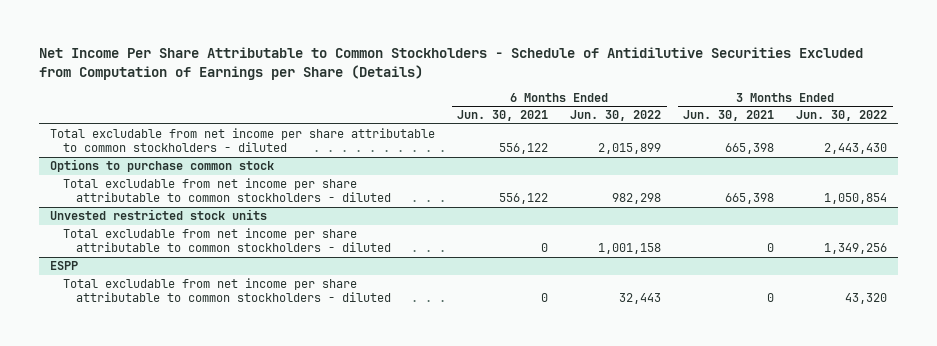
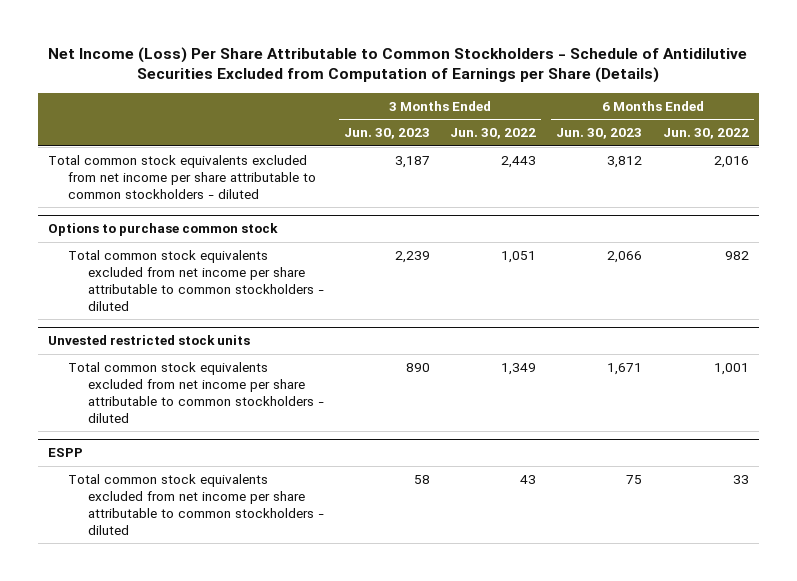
- Net Income Per Share Attributable to Common Stockholders - Schedule of Antidilutive Securities Excluded from Computation of Earnings per Share (Details)
+ Net Income (Loss) Per Share Attributable to Common Stockholders - Schedule of Antidilutive Securities Excluded from Computation of Earnings per Share (Details)
- | 6 Months Ended Jun. 30, 2021 | 6 Months Ended Jun. 30, 2022 | 3 Months Ended Jun. 30, 2021 | 3 Months Ended Jun. 30, 2022
+ | 3 Months Ended Jun. 30, 2023 | 3 Months Ended Jun. 30, 2022 | 6 Months Ended Jun. 30, 2023 | 6 Months Ended Jun. 30, 2022
- Total excludable from net income per share attributable to common stockholders - diluted | 556,122 | 2,015,899 | 665,398 | 2,443,430
+ Total common stock equivalents excluded from net income per share attributable to common stockholders - diluted | 3,187 | 2,443 | 3,812 | 2,016
@ Options to purchase common stock
- Total excludable from net income per share attributable to common stockholders - diluted | 556,122 | 982,298 | 665,398 | 1,050,854
+ Total common stock equivalents excluded from net income per share attributable to common stockholders - diluted | 2,239 | 1,051 | 2,066 | 982
@ Unvested restricted stock units
- Total excludable from net income per share attributable to common stockholders - diluted | 0 | 1,001,158 | 0 | 1,349,256
+ Total common stock equivalents excluded from net income per share attributable to common stockholders - diluted | 890 | 1,349 | 1,671 | 1,001
@ ESPP
- Total excludable from net income per share attributable to common stockholders - diluted | 0 | 32,443 | 0 | 43,320
+ Total common stock equivalents excluded from net income per share attributable to common stockholders - diluted | 58 | 43 | 75 | 33

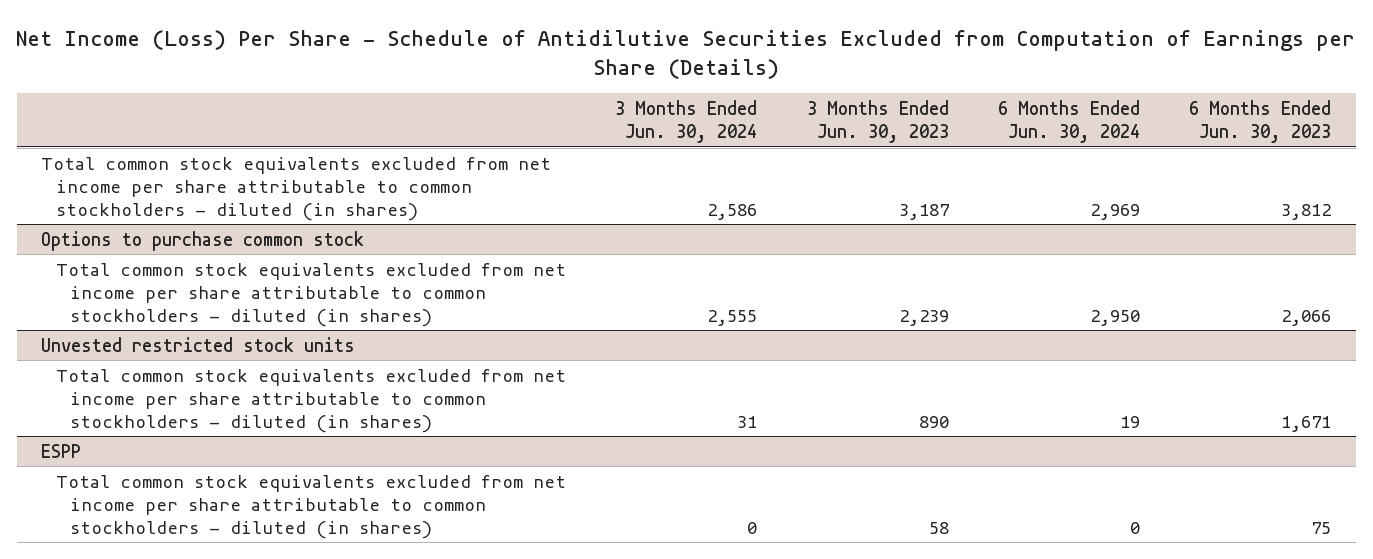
- Net Income (Loss) Per Share Attributable to Common Stockholders - Schedule of Antidilutive Securities Excluded from Computation of Earnings per Share (Details)
+ Net Income (Loss) Per Share - Schedule of Antidilutive Securities Excluded from Computation of Earnings per Share (Details)
- | 3 Months Ended Jun. 30, 2023 | 3 Months Ended Jun. 30, 2022 | 6 Months Ended Jun. 30, 2023 | 6 Months Ended Jun. 30, 2022
+ | 3 Months Ended Jun. 30, 2024 | 3 Months Ended Jun. 30, 2023 | 6 Months Ended Jun. 30, 2024 | 6 Months Ended Jun. 30, 2023
- Total common stock equivalents excluded from net income per share attributable to common stockholders - diluted | 3,187 | 2,443 | 3,812 | 2,016
+ Total common stock equivalents excluded from net income per share attributable to common stockholders - diluted (in shares) | 2,586 | 3,187 | 2,969 | 3,812
@ Options to purchase common stock
- Total common stock equivalents excluded from net income per share attributable to common stockholders - diluted | 2,239 | 1,051 | 2,066 | 982
+ Total common stock equivalents excluded from net income per share attributable to common stockholders - diluted (in shares) | 2,555 | 2,239 | 2,950 | 2,066
@ Unvested restricted stock units
- Total common stock equivalents excluded from net income per share attributable to common stockholders - diluted | 890 | 1,349 | 1,671 | 1,001
+ Total common stock equivalents excluded from net income per share attributable to common stockholders - diluted (in shares) | 31 | 890 | 19 | 1,671
@ ESPP
- Total common stock equivalents excluded from net income per share attributable to common stockholders - diluted | 58 | 43 | 75 | 33
+ Total common stock equivalents excluded from net income per share attributable to common stockholders - diluted (in shares) | 0 | 58 | 0 | 75

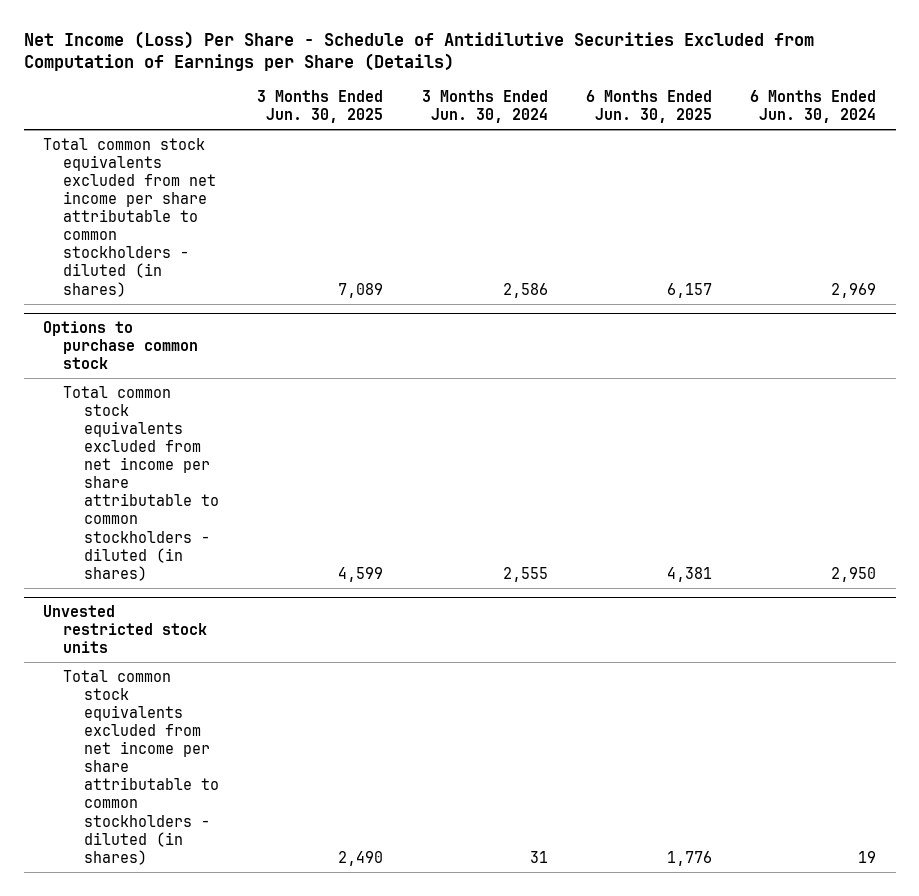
- | 3 Months Ended Jun. 30, 2024 | 3 Months Ended Jun. 30, 2023 | 6 Months Ended Jun. 30, 2024 | 6 Months Ended Jun. 30, 2023
+ | 3 Months Ended Jun. 30, 2025 | 3 Months Ended Jun. 30, 2024 | 6 Months Ended Jun. 30, 2025 | 6 Months Ended Jun. 30, 2024
- ESPP
- Total common stock equivalents excluded from net income per share attributable to common stockholders - diluted (in shares) | 0 | 58 | 0 | 75

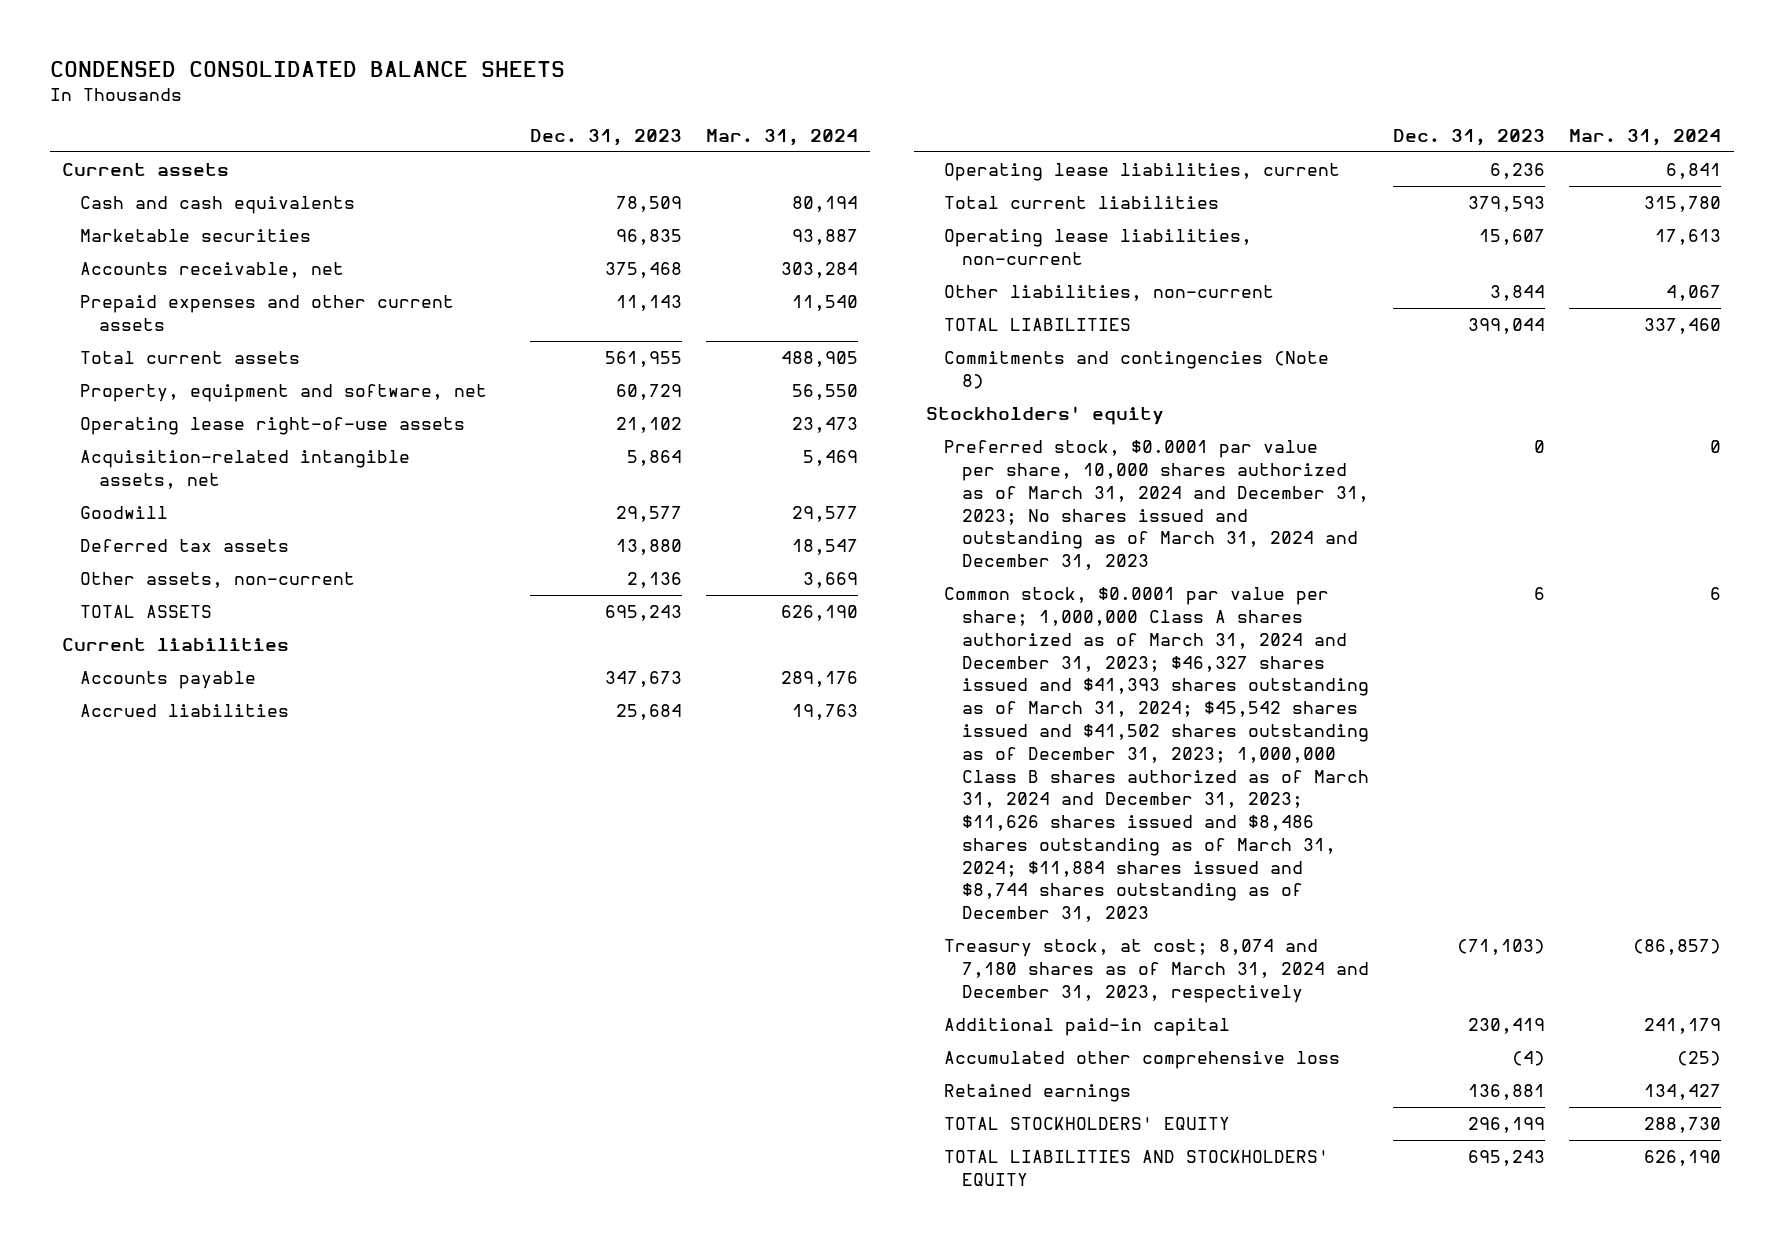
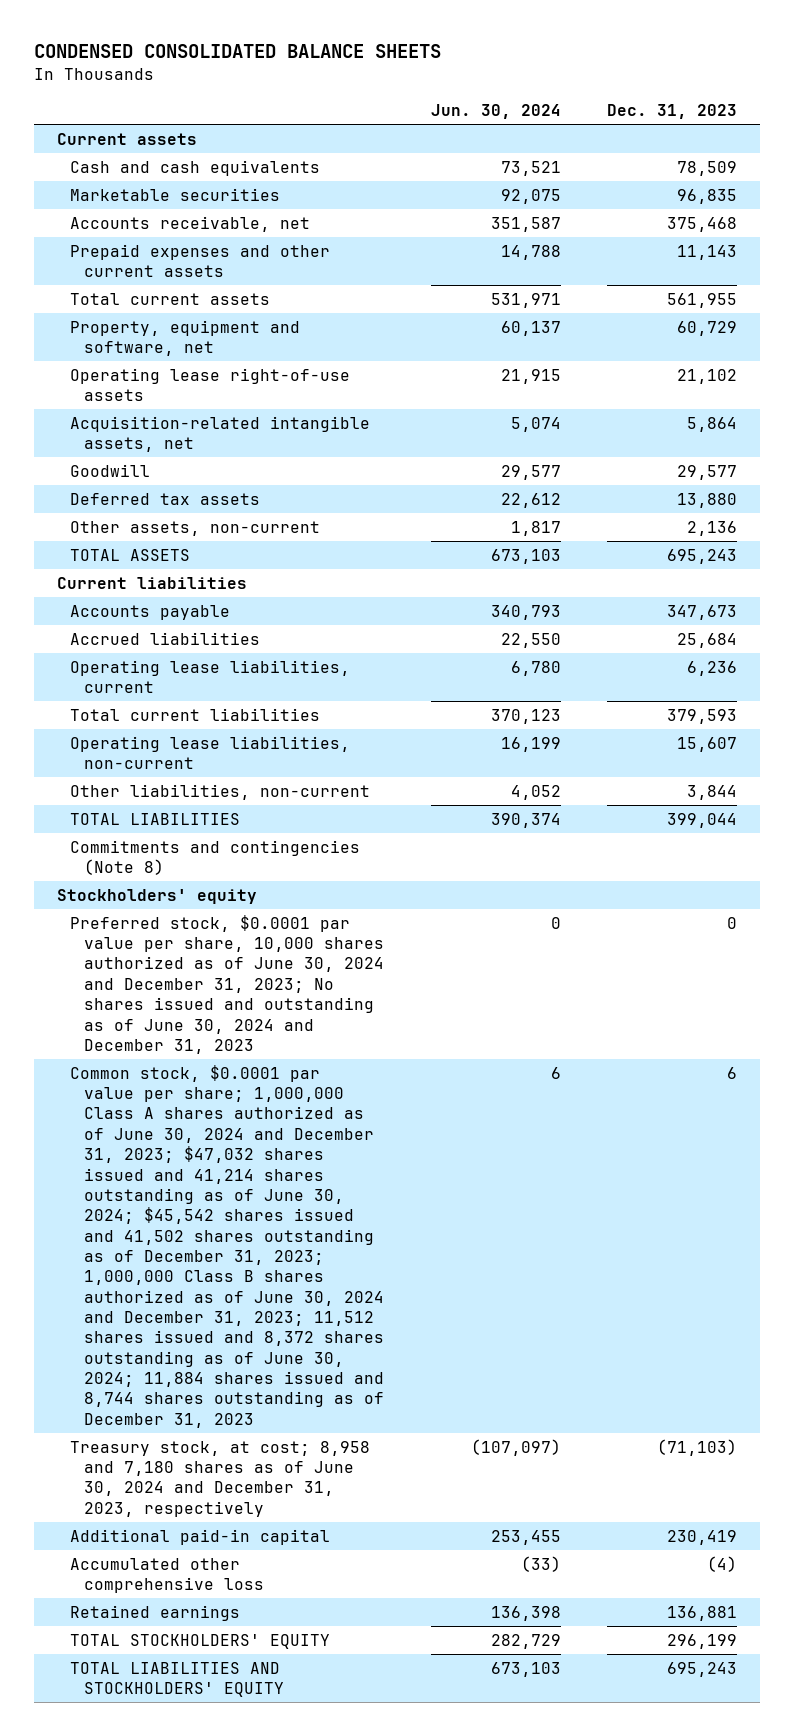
- | Dec. 31, 2023 | Mar. 31, 2024
+ | Jun. 30, 2024 | Dec. 31, 2023
- Preferred stock, $0.0001 par value per share, 10,000 shares authorized as of March 31, 2024 and December 31, 2023; No shares issued and outstanding as of March 31, 2024 and December 31, 2023 | 0 | 0
- Common stock, $0.0001 par value per share; 1,000,000 Class A shares authorized as of March 31, 2024 and December 31, 2023; $46,327 shares issued and $41,393 shares outstanding as of March 31, 2024; $45,542 shares issued and $41,502 shares outstanding as of December 31, 2023; 1,000,000 Class B shares authorized as of March 31, 2024 and December 31, 2023; $11,626 shares issued and $8,486 shares outstanding as of March 31, 2024; $11,884 shares issued and $8,744 shares outstanding as of December 31, 2023 | 6 | 6
- Treasury stock, at cost; 8,074 and 7,180 shares as of March 31, 2024 and December 31, 2023, respectively | (71,103) | (86,857)
+ Preferred stock, $0.0001 par value per share, 10,000 shares authorized as of June 30, 2024 and December 31, 2023; No shares issued and outstanding as of June 30, 2024 and December 31, 2023 | 0 | 0
+ Common stock, $0.0001 par value per share; 1,000,000 Class A shares authorized as of June 30, 2024 and December 31, 2023; $47,032 shares issued and 41,214 shares outstanding as of June 30, 2024; $45,542 shares issued and 41,502 shares outstanding as of December 31, 2023; 1,000,000 Class B shares authorized as of June 30, 2024 and December 31, 2023; 11,512 shares issued and 8,372 shares outstanding as of June 30, 2024; 11,884 shares issued and 8,744 shares outstanding as of December 31, 2023 | 6 | 6
+ Treasury stock, at cost; 8,958 and 7,180 shares as of June 30, 2024 and December 31, 2023, respectively | (107,097) | (71,103)

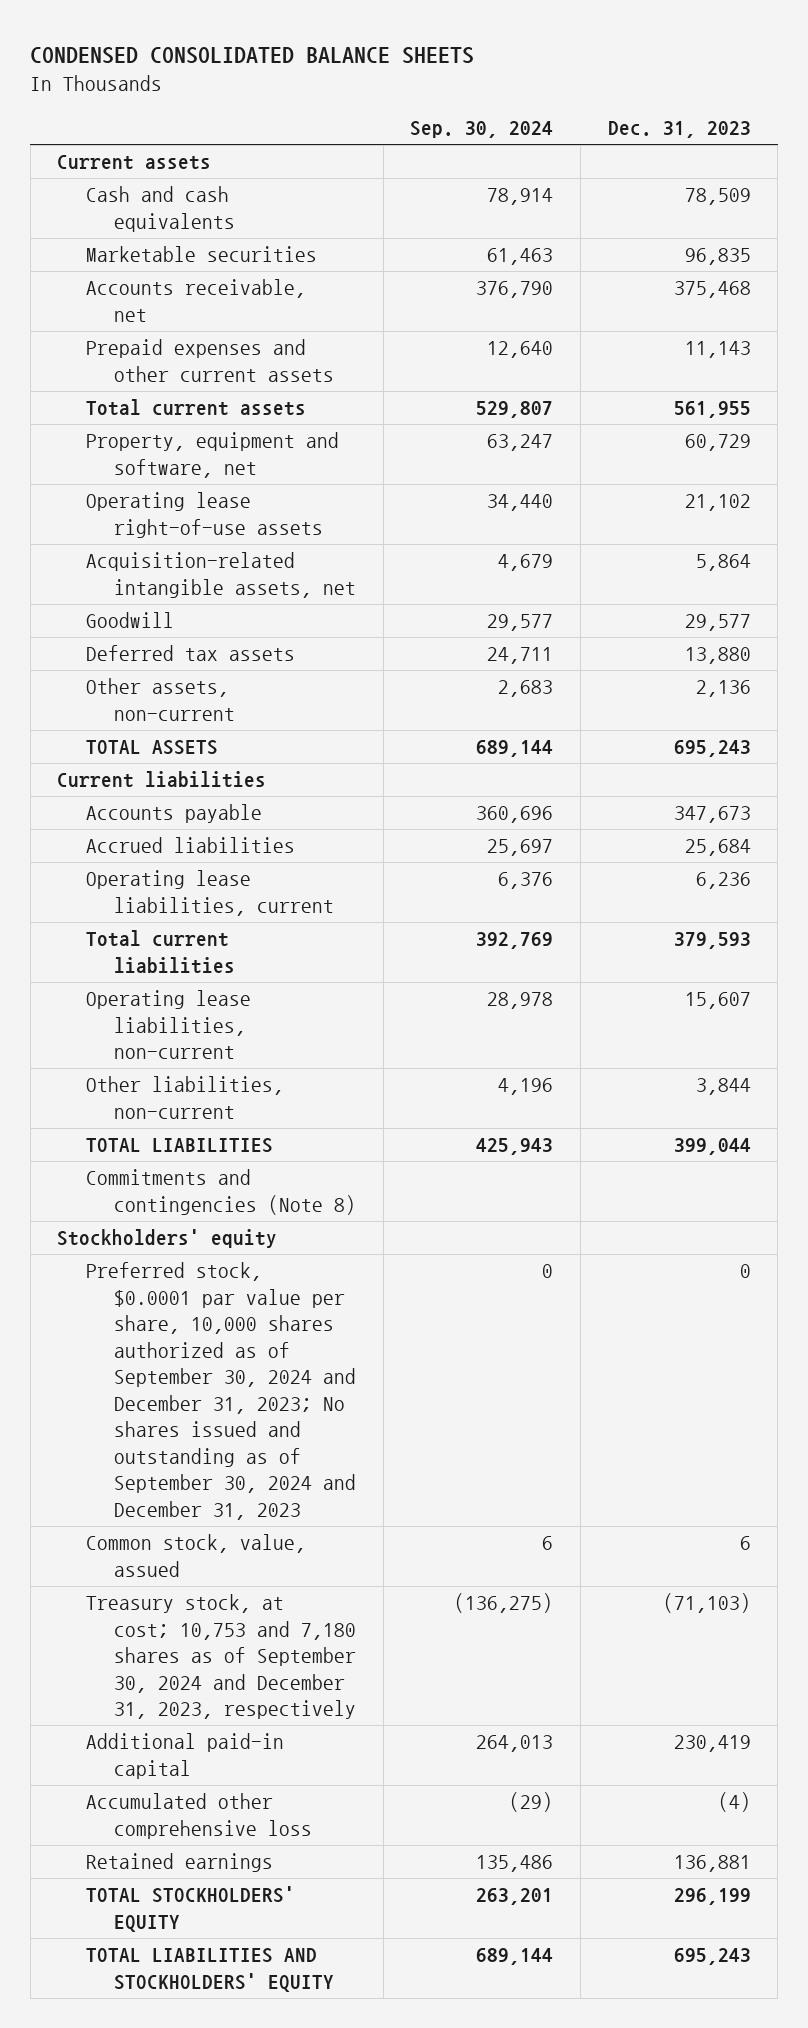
- | Jun. 30, 2024 | Dec. 31, 2023
+ | Sep. 30, 2024 | Dec. 31, 2023
- Preferred stock, $0.0001 par value per share, 10,000 shares authorized as of June 30, 2024 and December 31, 2023; No shares issued and outstanding as of June 30, 2024 and December 31, 2023 | 0 | 0
- Common stock, $0.0001 par value per share; 1,000,000 Class A shares authorized as of June 30, 2024 and December 31, 2023; $47,032 shares issued and 41,214 shares outstanding as of June 30, 2024; $45,542 shares issued and 41,502 shares outstanding as of December 31, 2023; 1,000,000 Class B shares authorized as of June 30, 2024 and December 31, 2023; 11,512 shares issued and 8,372 shares outstanding as of June 30, 2024; 11,884 shares issued and 8,744 shares outstanding as of December 31, 2023 | 6 | 6
- Treasury stock, at cost; 8,958 and 7,180 shares as of June 30, 2024 and December 31, 2023, respectively | (107,097) | (71,103)
+ Preferred stock, $0.0001 par value per share, 10,000 shares authorized as of September 30, 2024 and December 31, 2023; No shares issued and outstanding as of September 30, 2024 and December 31, 2023 | 0 | 0
+ Common stock, value, assued | 6 | 6
+ Treasury stock, at cost; 10,753 and 7,180 shares as of September 30, 2024 and December 31, 2023, respectively | (136,275) | (71,103)

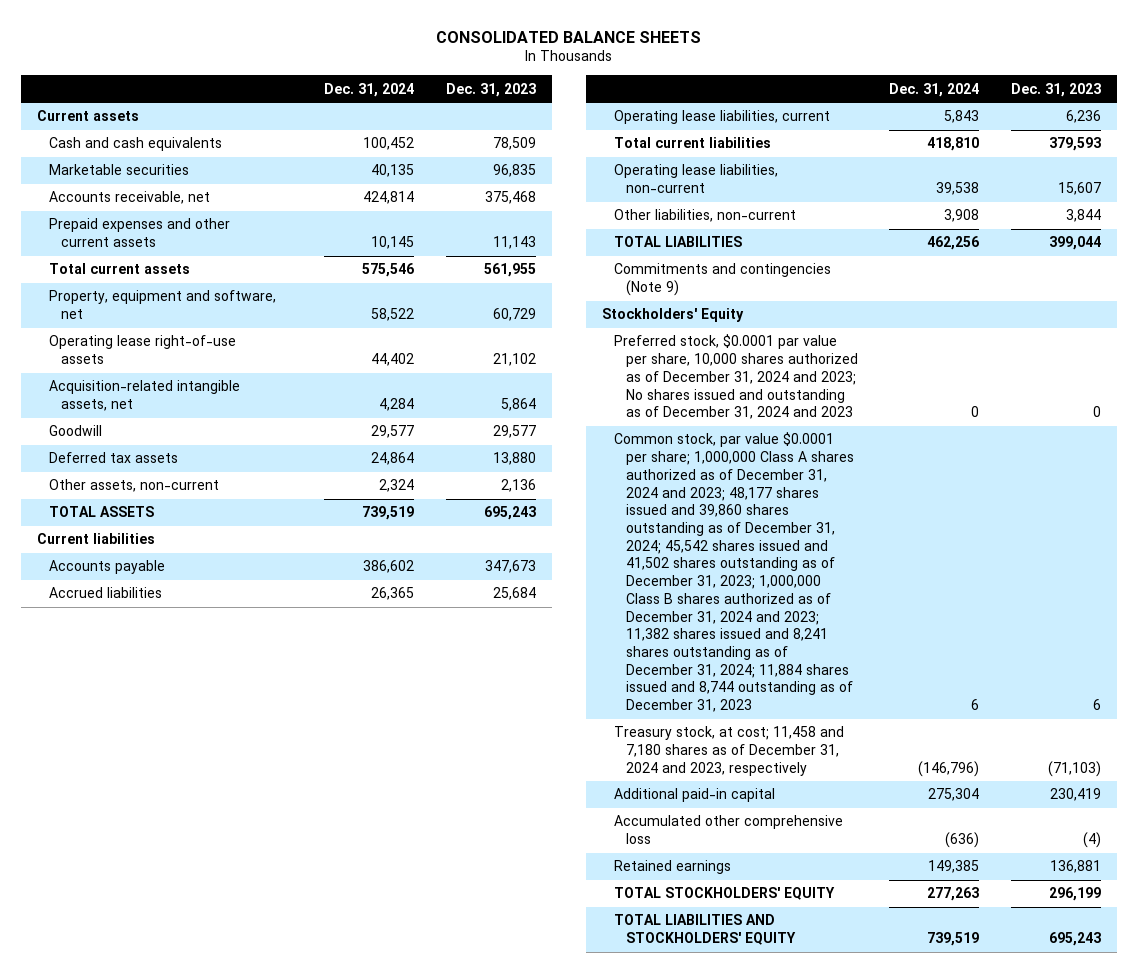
- CONDENSED CONSOLIDATED BALANCE SHEETS
+ CONSOLIDATED BALANCE SHEETS
- | Sep. 30, 2024 | Dec. 31, 2023
+ | Dec. 31, 2024 | Dec. 31, 2023
- Commitments and contingencies (Note 8)
- Stockholders' equity
- Preferred stock, $0.0001 par value per share, 10,000 shares authorized as of September 30, 2024 and December 31, 2023; No shares issued and outstanding as of September 30, 2024 and December 31, 2023 | 0 | 0
- Common stock, value, assued | 6 | 6
- Treasury stock, at cost; 10,753 and 7,180 shares as of September 30, 2024 and December 31, 2023, respectively | (136,275) | (71,103)
+ Commitments and contingencies (Note 9)
+ Stockholders' Equity
+ Preferred stock, $0.0001 par value per share, 10,000 shares authorized as of December 31, 2024 and 2023; No shares issued and outstanding as of December 31, 2024 and 2023 | 0 | 0
+ Common stock, par value $0.0001 per share; 1,000,000 Class A shares authorized as of December 31, 2024 and 2023; 48,177 shares issued and 39,860 shares outstanding as of December 31, 2024; 45,542 shares issued and 41,502 shares outstanding as of December 31, 2023; 1,000,000 Class B shares authorized as of December 31, 2024 and 2023; 11,382 shares issued and 8,241 shares outstanding as of December 31, 2024; 11,884 shares issued and 8,744 outstanding as of December 31, 2023 | 6 | 6
+ Treasury stock, at cost; 11,458 and 7,180 shares as of December 31, 2024 and 2023, respectively | (146,796) | (71,103)

